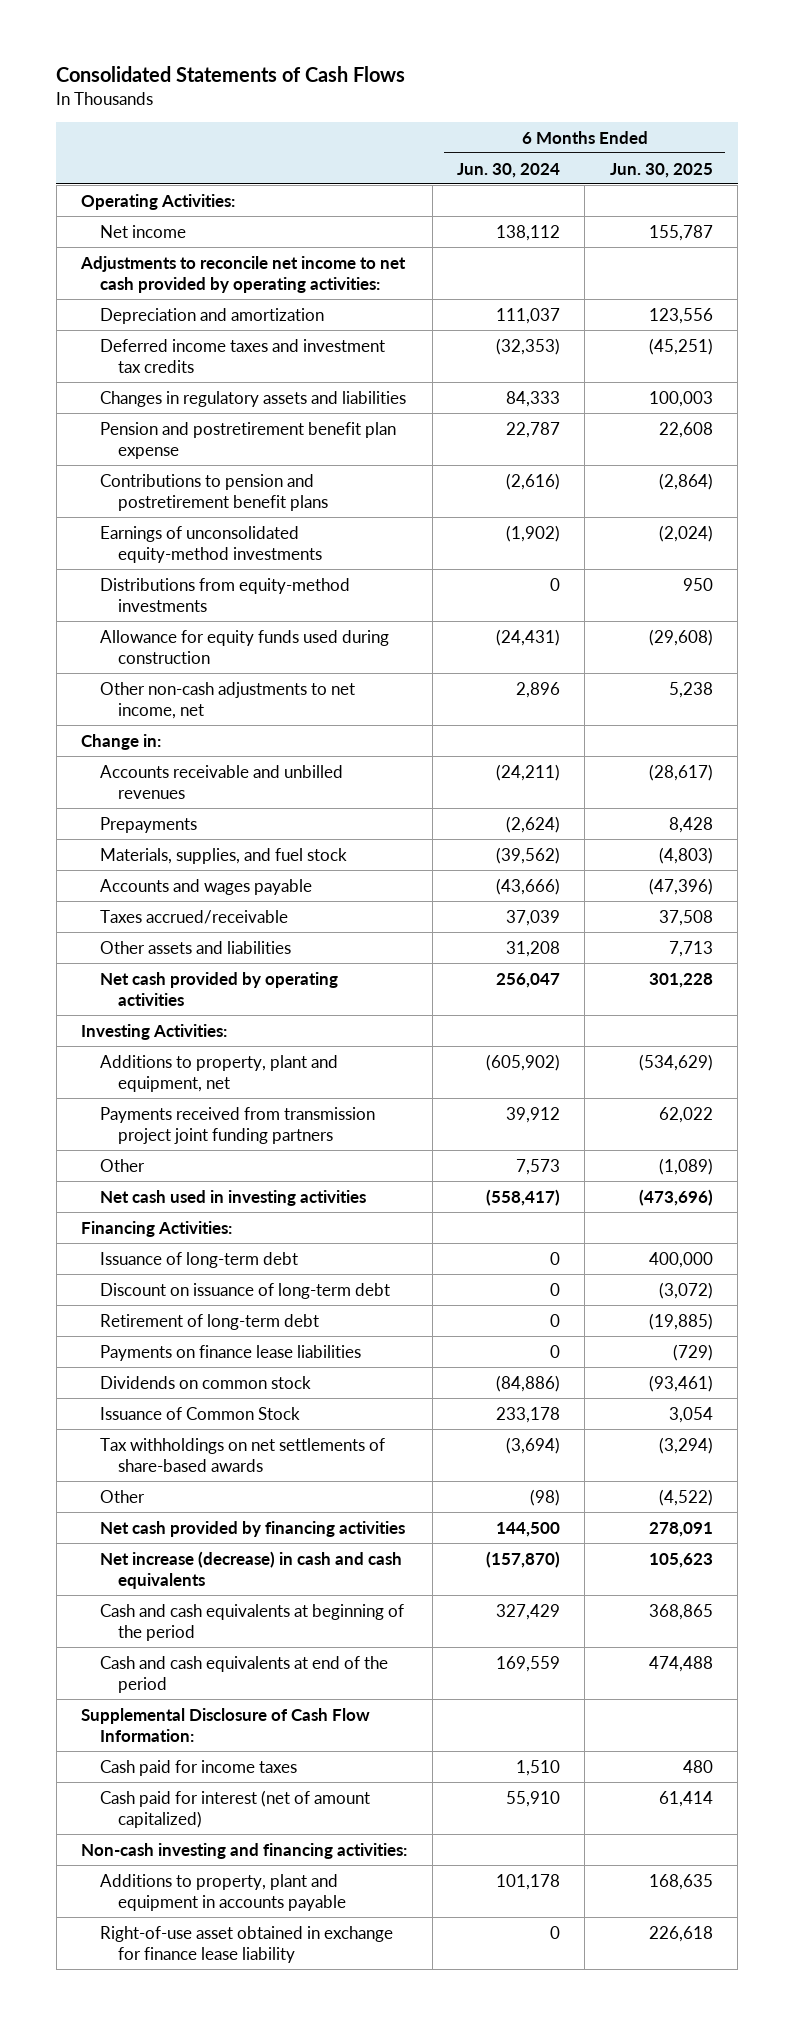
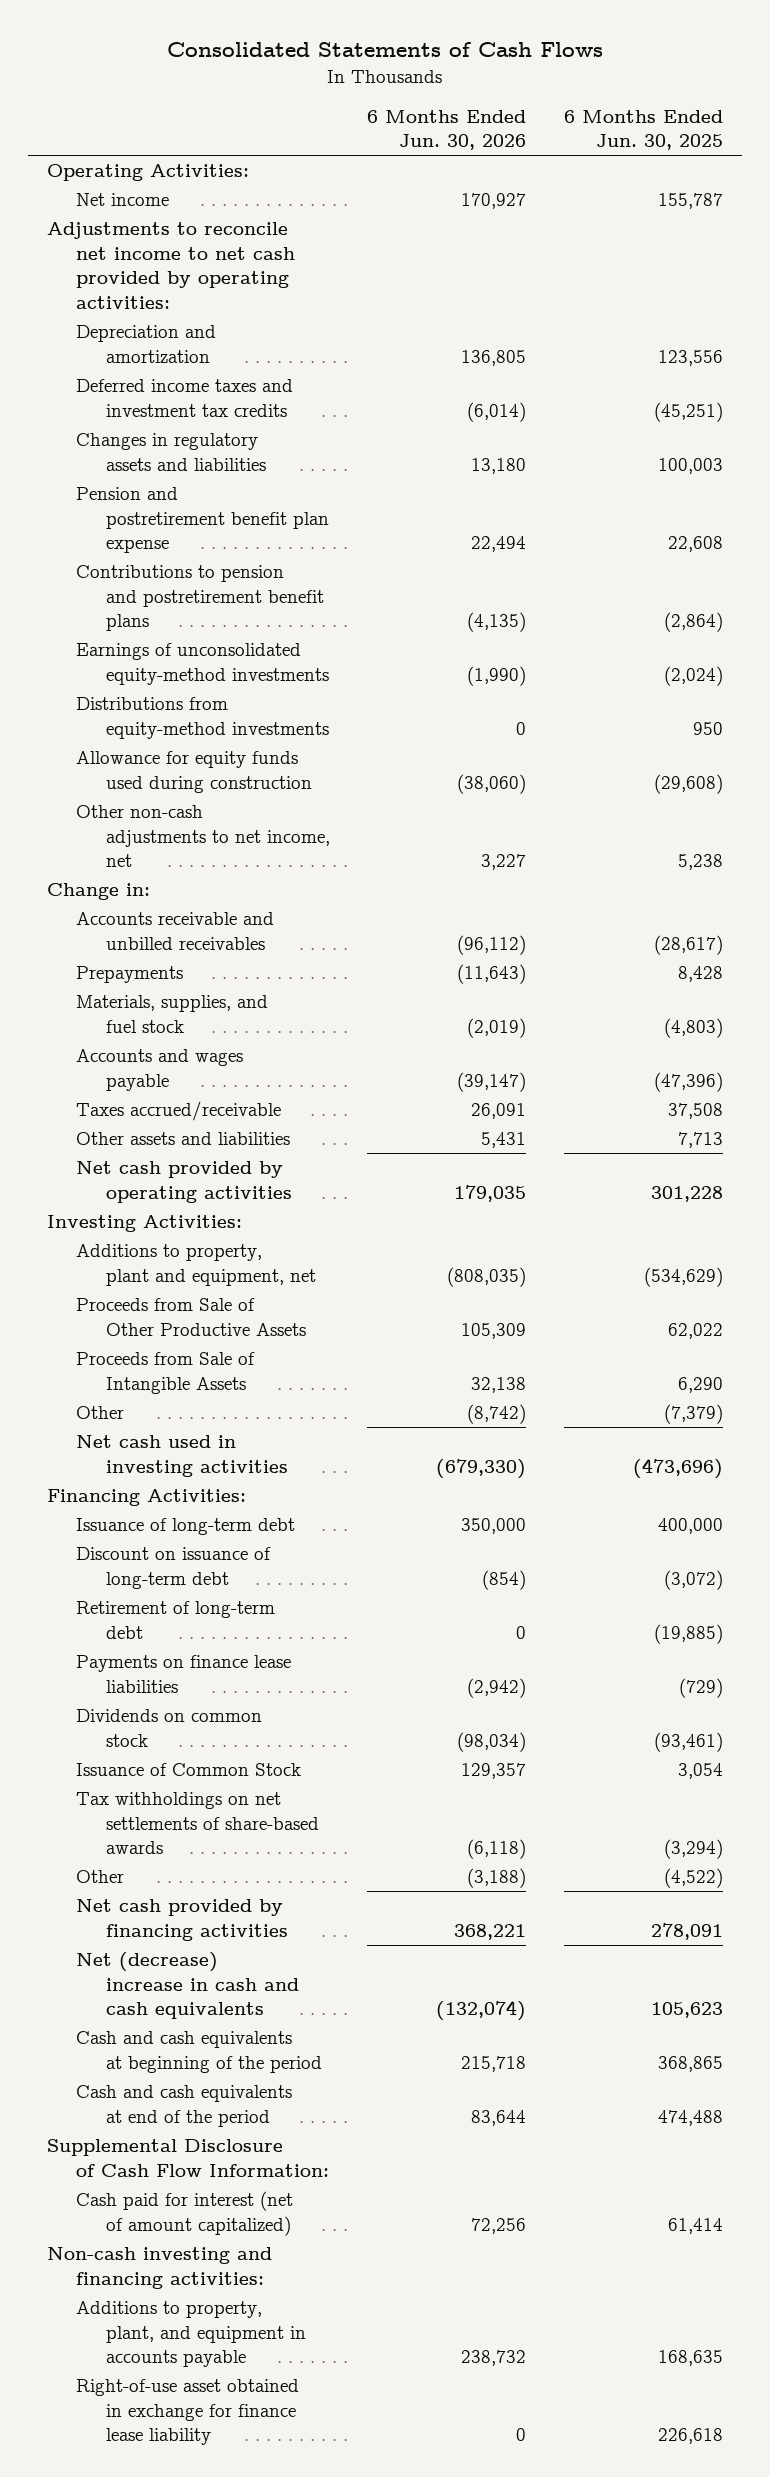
- | 6 Months Ended Jun. 30, 2024 | 6 Months Ended Jun. 30, 2025
+ | 6 Months Ended Jun. 30, 2026 | 6 Months Ended Jun. 30, 2025
- Accounts receivable and unbilled revenues | (24,211) | (28,617)
+ Accounts receivable and unbilled receivables | (96,112) | (28,617)
- Payments received from transmission project joint funding partners | 39,912 | 62,022
- Other | 7,573 | (1,089)
+ Proceeds from Sale of Other Productive Assets | 105,309 | 62,022
+ Proceeds from Sale of Intangible Assets | 32,138 | 6,290
+ Other | (8,742) | (7,379)
- Net increase (decrease) in cash and cash equivalents | (157,870) | 105,623
+ Net (decrease) increase in cash and cash equivalents | (132,074) | 105,623
- Cash paid for income taxes | 1,510 | 480
- Additions to property, plant and equipment in accounts payable | 101,178 | 168,635
+ Additions to property, plant, and equipment in accounts payable | 238,732 | 168,635

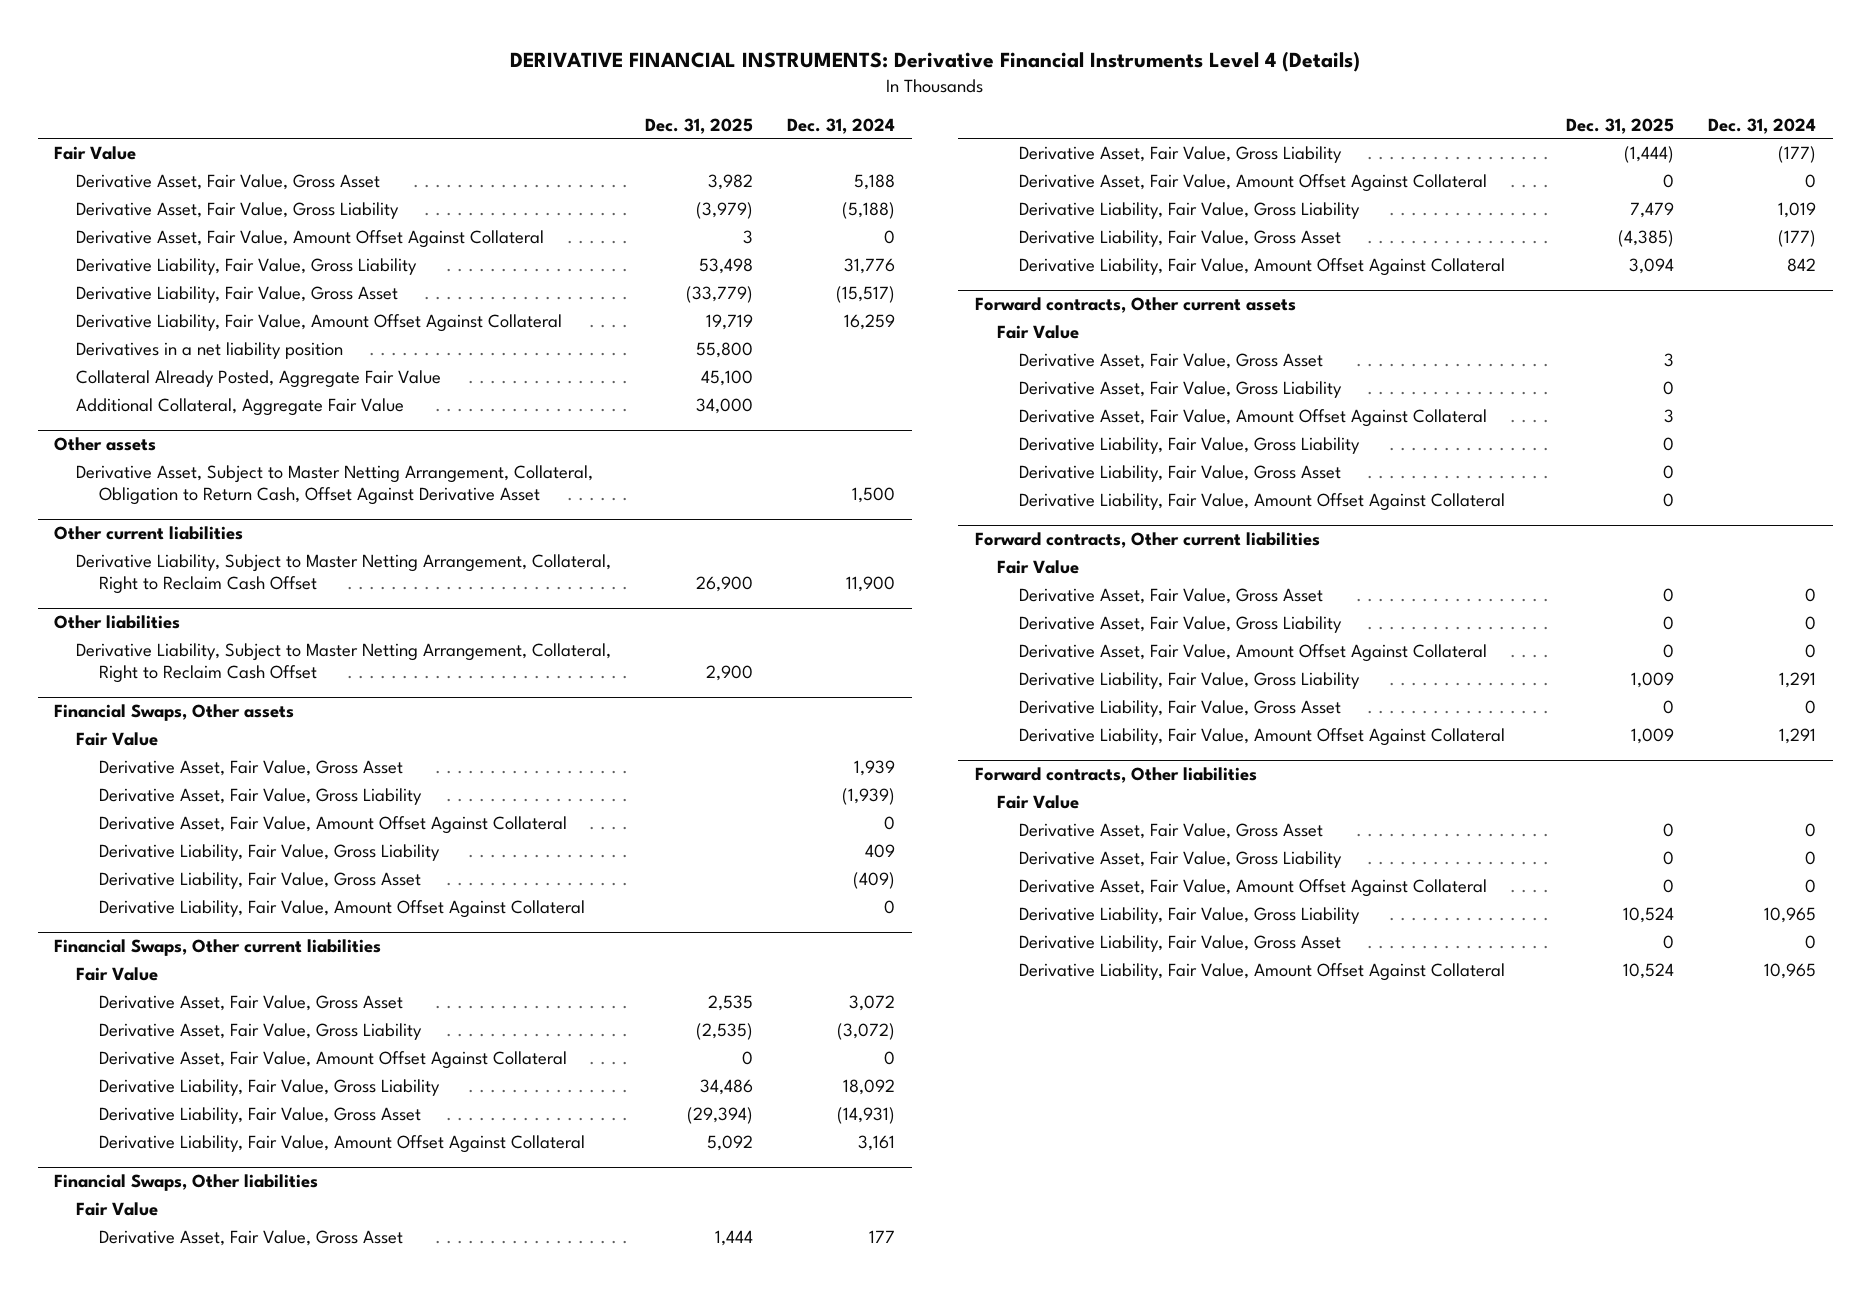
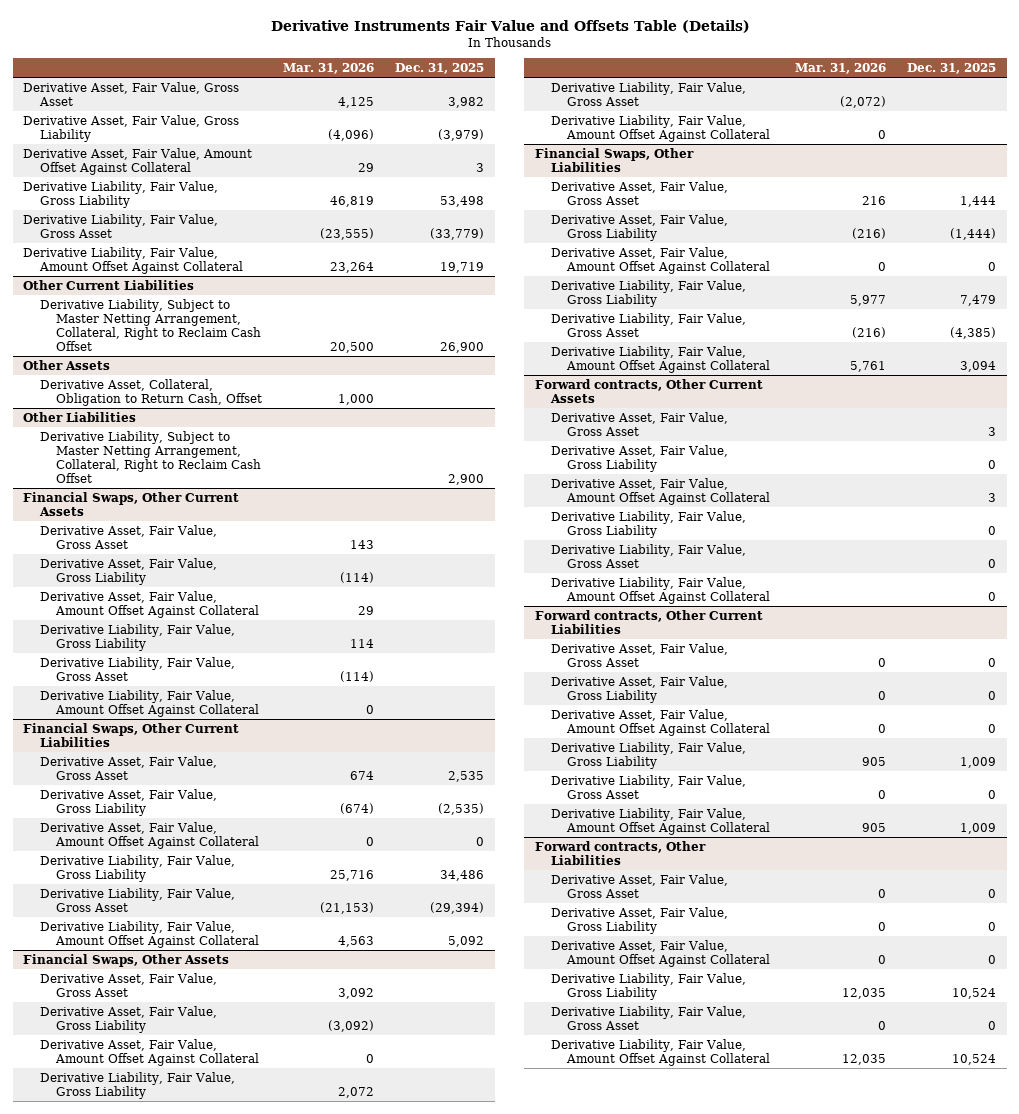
- DERIVATIVE FINANCIAL INSTRUMENTS: Derivative Financial Instruments Level 4 (Details)
+ Derivative Instruments Fair Value and Offsets Table (Details)
- | Dec. 31, 2025 | Dec. 31, 2024
+ | Mar. 31, 2026 | Dec. 31, 2025
- Fair Value
- Derivatives in a net liability position | 55,800 |
- Collateral Already Posted, Aggregate Fair Value | 45,100 |
- Additional Collateral, Aggregate Fair Value | 34,000 |
- Other assets
- Derivative Asset, Subject to Master Netting Arrangement, Collateral, Obligation to Return Cash, Offset Against Derivative Asset | | 1,500
- Other current liabilities
+ Other Current Liabilities
- Other liabilities
+ Other Assets
+ Derivative Asset, Collateral, Obligation to Return Cash, Offset | 1,000 |
+ Other Liabilities
- Financial Swaps, Other assets
- Fair Value
+ Financial Swaps, Other Current Assets
- Financial Swaps, Other current liabilities
- Fair Value
+ Financial Swaps, Other Current Liabilities
- Financial Swaps, Other liabilities
- Fair Value
+ Financial Swaps, Other Assets
+ Derivative Asset, Fair Value, Gross Asset | 3,092 |
+ Derivative Asset, Fair Value, Gross Liability | (3,092) |
+ Derivative Asset, Fair Value, Amount Offset Against Collateral | 0 |
+ Derivative Liability, Fair Value, Gross Liability | 2,072 |
+ Derivative Liability, Fair Value, Gross Asset | (2,072) |
+ Derivative Liability, Fair Value, Amount Offset Against Collateral | 0 |
+ Financial Swaps, Other Liabilities
- Forward contracts, Other current assets
- Fair Value
+ Forward contracts, Other Current Assets
- Forward contracts, Other current liabilities
- Fair Value
+ Forward contracts, Other Current Liabilities
- Forward contracts, Other liabilities
- Fair Value
+ Forward contracts, Other Liabilities

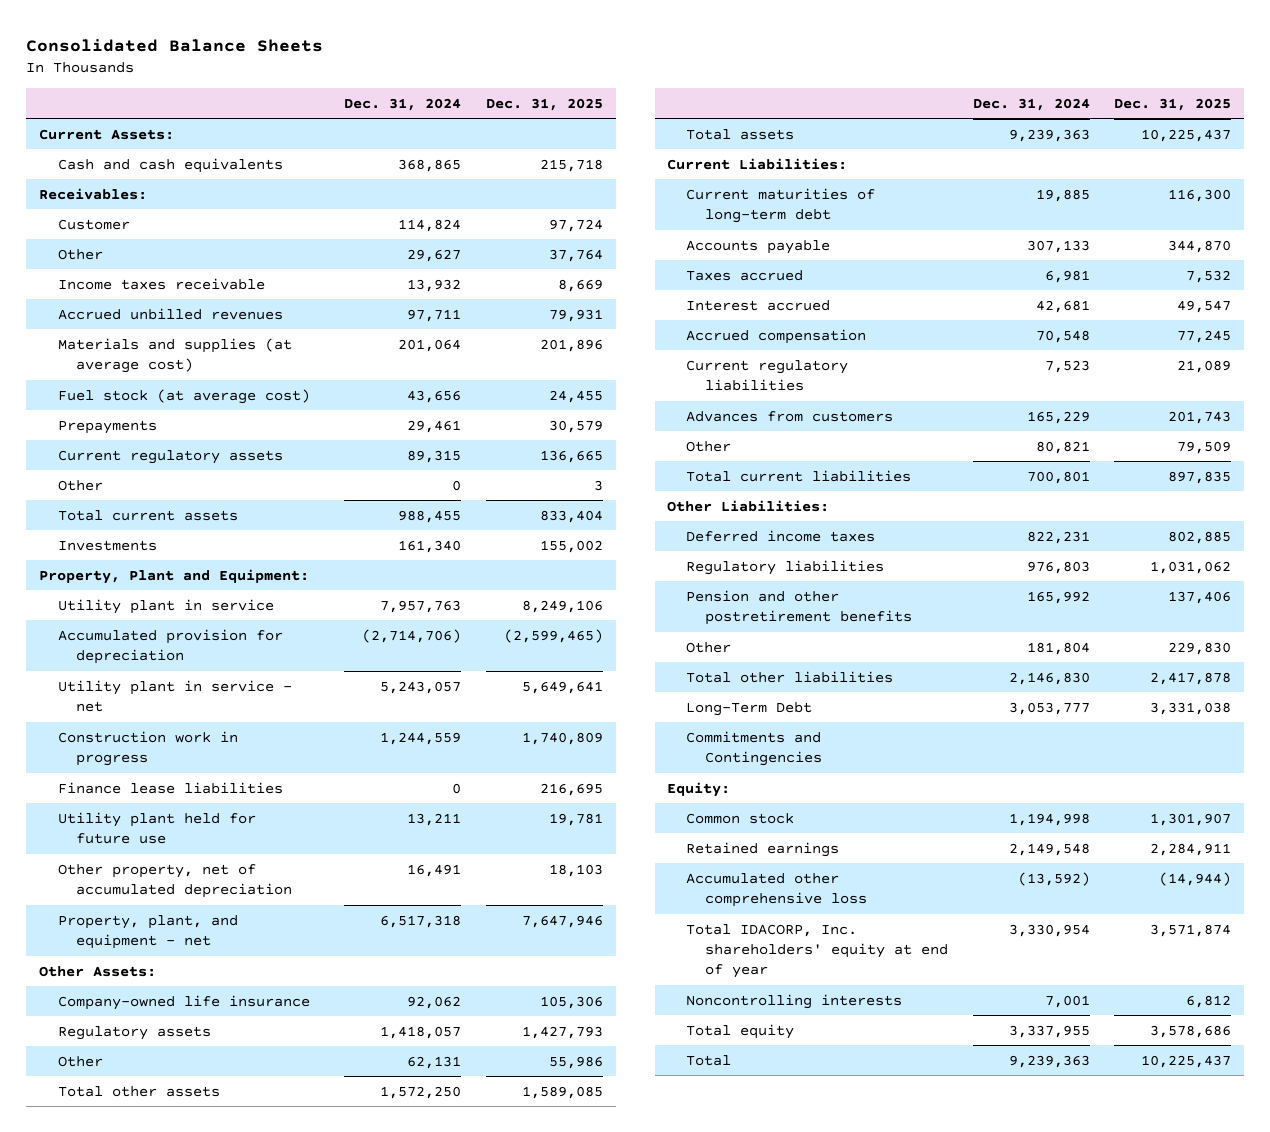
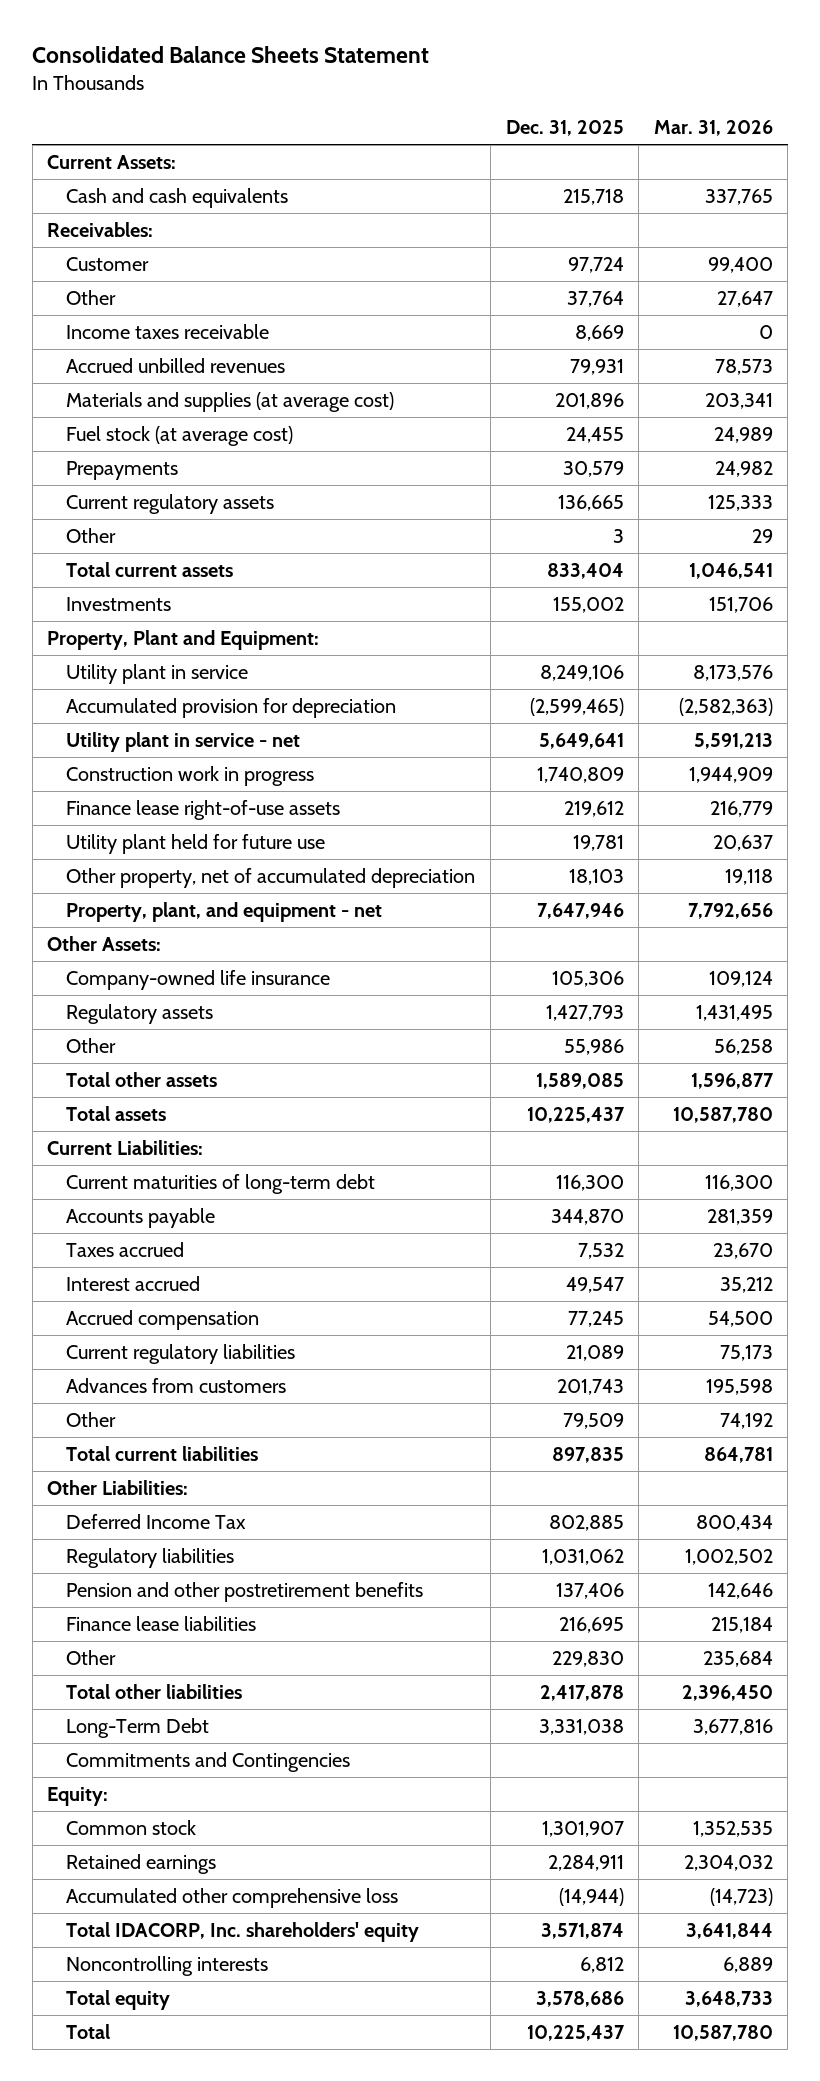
- Consolidated Balance Sheets
+ Consolidated Balance Sheets Statement
- | Dec. 31, 2024 | Dec. 31, 2025
+ | Dec. 31, 2025 | Mar. 31, 2026
+ Finance lease right-of-use assets | 219,612 | 216,779
- Deferred income taxes | 822,231 | 802,885
+ Deferred Income Tax | 802,885 | 800,434
moved down: Finance lease liabilities | 216,695 | 215,184
- Total IDACORP, Inc. shareholders' equity at end of year | 3,330,954 | 3,571,874
+ Total IDACORP, Inc. shareholders' equity | 3,571,874 | 3,641,844

